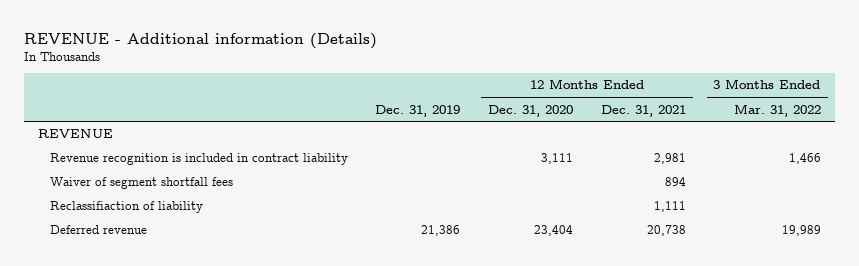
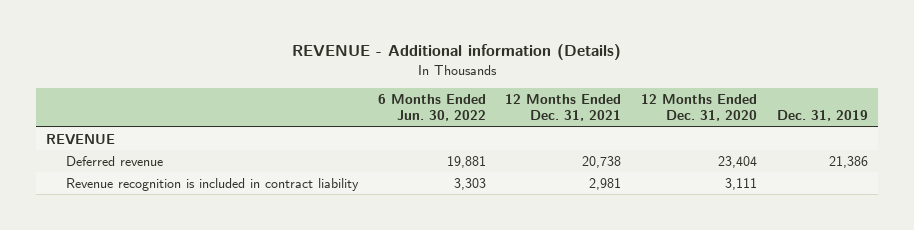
- | Dec. 31, 2019 | 12 Months Ended Dec. 31, 2020 | 12 Months Ended Dec. 31, 2021 | 3 Months Ended Mar. 31, 2022
+ | 6 Months Ended Jun. 30, 2022 | 12 Months Ended Dec. 31, 2021 | 12 Months Ended Dec. 31, 2020 | Dec. 31, 2019
- Waiver of segment shortfall fees | | | 894 |
- Reclassifiaction of liability | | | 1,111 |
moved down: Revenue recognition is included in contract liability | 3,303 | 2,981 | 3,111 |

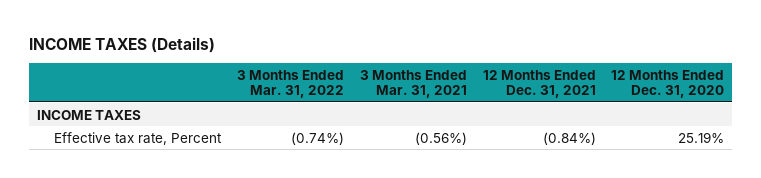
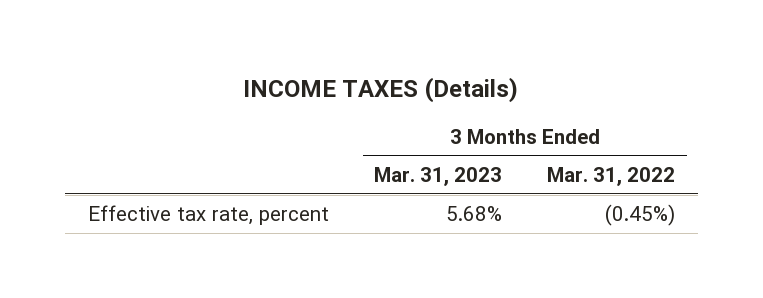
- | 3 Months Ended Mar. 31, 2022 | 3 Months Ended Mar. 31, 2021 | 12 Months Ended Dec. 31, 2021 | 12 Months Ended Dec. 31, 2020
+ | 3 Months Ended Mar. 31, 2023 | 3 Months Ended Mar. 31, 2022
- INCOME TAXES
- Effective tax rate, Percent | (0.74%) | (0.56%) | (0.84%) | 25.19%
+ Effective tax rate, percent | 5.68% | (0.45%)

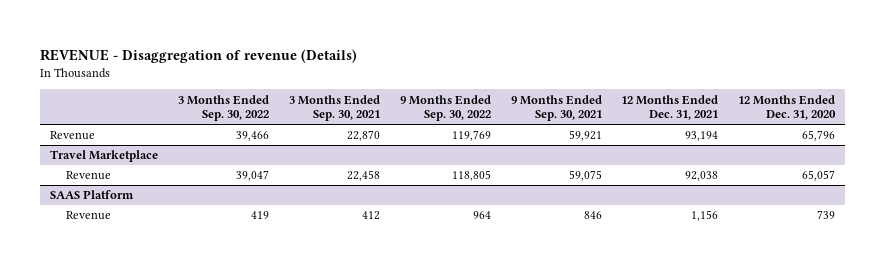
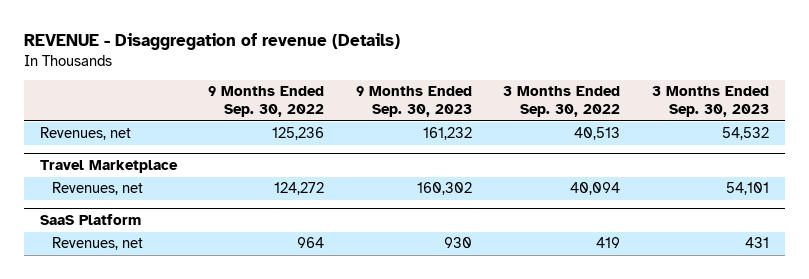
- | 3 Months Ended Sep. 30, 2022 | 3 Months Ended Sep. 30, 2021 | 9 Months Ended Sep. 30, 2022 | 9 Months Ended Sep. 30, 2021 | 12 Months Ended Dec. 31, 2021 | 12 Months Ended Dec. 31, 2020
+ | 9 Months Ended Sep. 30, 2022 | 9 Months Ended Sep. 30, 2023 | 3 Months Ended Sep. 30, 2022 | 3 Months Ended Sep. 30, 2023
- Revenue | 39,466 | 22,870 | 119,769 | 59,921 | 93,194 | 65,796
+ Revenues, net | 125,236 | 161,232 | 40,513 | 54,532
@ Travel Marketplace
- Revenue | 39,047 | 22,458 | 118,805 | 59,075 | 92,038 | 65,057
- SAAS Platform
- Revenue | 419 | 412 | 964 | 846 | 1,156 | 739
@ Travel Marketplace
+ Revenues, net | 124,272 | 160,302 | 40,094 | 54,101
+ SaaS Platform
+ Revenues, net | 964 | 930 | 419 | 431

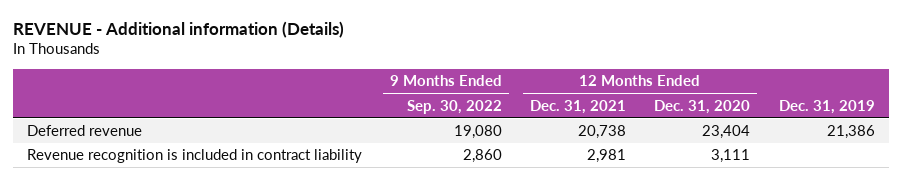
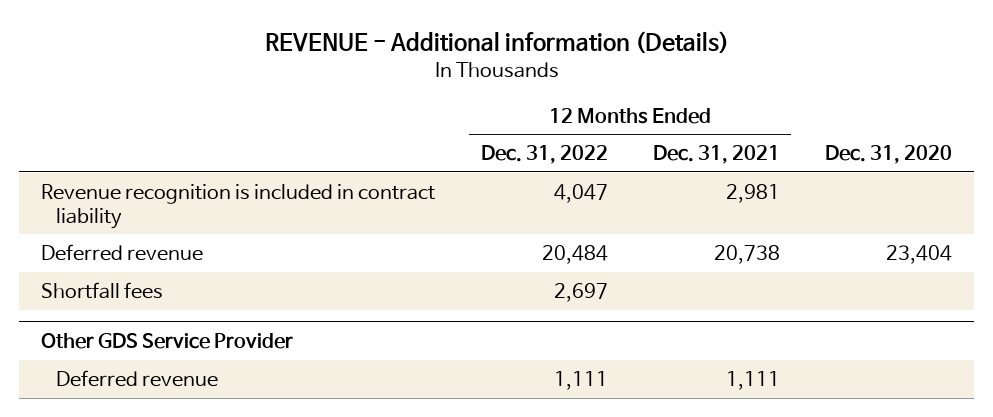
- | 9 Months Ended Sep. 30, 2022 | 12 Months Ended Dec. 31, 2021 | 12 Months Ended Dec. 31, 2020 | Dec. 31, 2019
+ | 12 Months Ended Dec. 31, 2022 | 12 Months Ended Dec. 31, 2021 | Dec. 31, 2020
moved down: Deferred revenue | 20,484 | 20,738 | 23,404
+ Shortfall fees | 2,697 | |
+ Other GDS Service Provider
+ Deferred revenue | 1,111 | 1,111 |

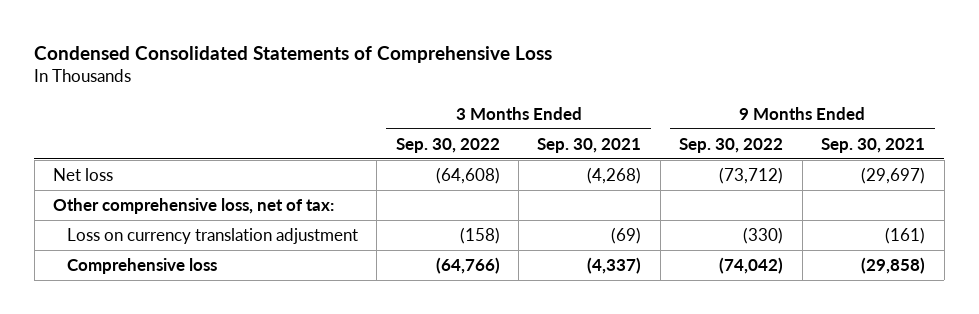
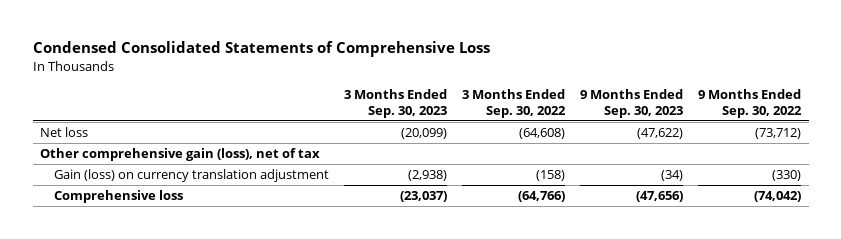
- | 3 Months Ended Sep. 30, 2022 | 3 Months Ended Sep. 30, 2021 | 9 Months Ended Sep. 30, 2022 | 9 Months Ended Sep. 30, 2021
+ | 3 Months Ended Sep. 30, 2023 | 3 Months Ended Sep. 30, 2022 | 9 Months Ended Sep. 30, 2023 | 9 Months Ended Sep. 30, 2022
- Other comprehensive loss, net of tax:
- Loss on currency translation adjustment | (158) | (69) | (330) | (161)
+ Other comprehensive gain (loss), net of tax
+ Gain (loss) on currency translation adjustment | (2,938) | (158) | (34) | (330)

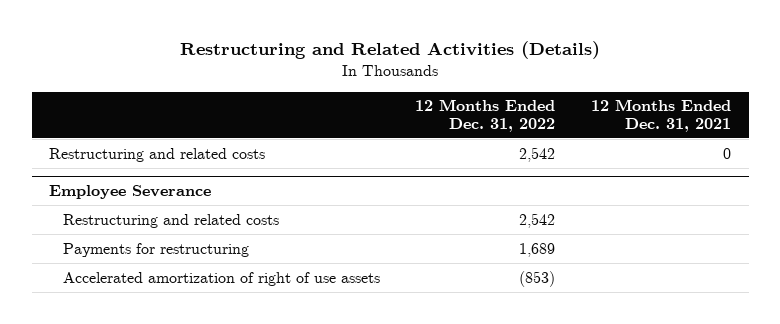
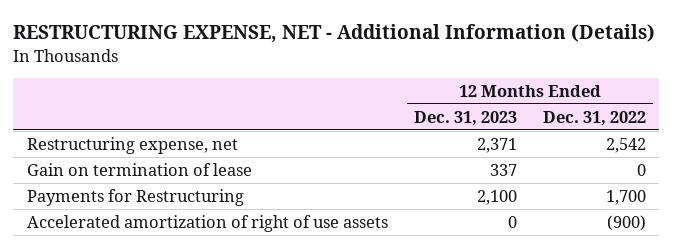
- Restructuring and Related Activities (Details)
+ RESTRUCTURING EXPENSE, NET - Additional Information (Details)
- | 12 Months Ended Dec. 31, 2022 | 12 Months Ended Dec. 31, 2021
+ | 12 Months Ended Dec. 31, 2023 | 12 Months Ended Dec. 31, 2022
- Restructuring and related costs | 2,542 | 0
- Employee Severance
- Restructuring and related costs | 2,542 |
- Payments for restructuring | 1,689 |
- Accelerated amortization of right of use assets | (853) |
+ Restructuring expense, net | 2,371 | 2,542
+ Gain on termination of lease | 337 | 0
+ Payments for Restructuring | 2,100 | 1,700
+ Accelerated amortization of right of use assets | 0 | (900)

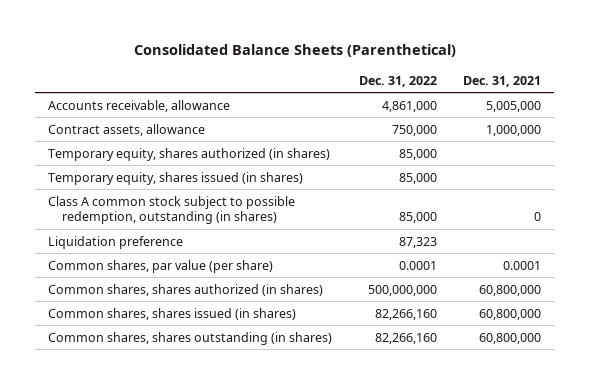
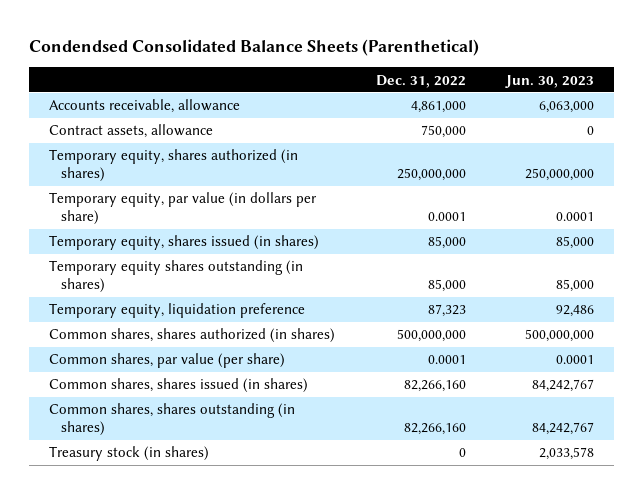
- Consolidated Balance Sheets (Parenthetical)
+ Condendsed Consolidated Balance Sheets (Parenthetical)
- | Dec. 31, 2022 | Dec. 31, 2021
+ | Dec. 31, 2022 | Jun. 30, 2023
- Temporary equity, shares authorized (in shares) | 85,000 |
+ Temporary equity, shares authorized (in shares) | 250,000,000 | 250,000,000
+ Temporary equity, par value (in dollars per share) | 0.0001 | 0.0001
- Class A common stock subject to possible redemption, outstanding (in shares) | 85,000 | 0
- Liquidation preference | 87,323 |
+ Temporary equity shares outstanding (in shares) | 85,000 | 85,000
+ Temporary equity, liquidation preference | 87,323 | 92,486
moved down: Common shares, par value (per share) | 0.0001 | 0.0001
+ Treasury stock (in shares) | 0 | 2,033,578

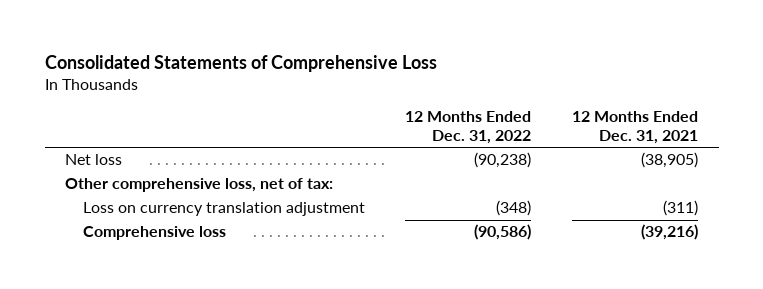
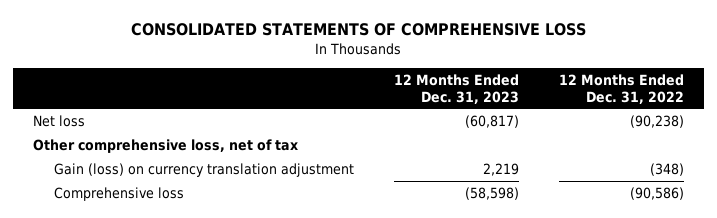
- Consolidated Statements of Comprehensive Loss
+ CONSOLIDATED STATEMENTS OF COMPREHENSIVE LOSS
- | 12 Months Ended Dec. 31, 2022 | 12 Months Ended Dec. 31, 2021
+ | 12 Months Ended Dec. 31, 2023 | 12 Months Ended Dec. 31, 2022
- Other comprehensive loss, net of tax:
- Loss on currency translation adjustment | (348) | (311)
+ Other comprehensive loss, net of tax
+ Gain (loss) on currency translation adjustment | 2,219 | (348)

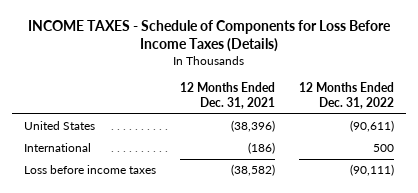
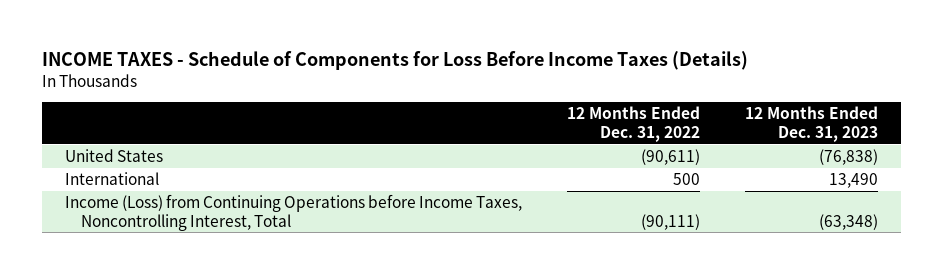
- | 12 Months Ended Dec. 31, 2021 | 12 Months Ended Dec. 31, 2022
+ | 12 Months Ended Dec. 31, 2022 | 12 Months Ended Dec. 31, 2023
- Loss before income taxes | (38,582) | (90,111)
+ Income (Loss) from Continuing Operations before Income Taxes, Noncontrolling Interest, Total | (90,111) | (63,348)

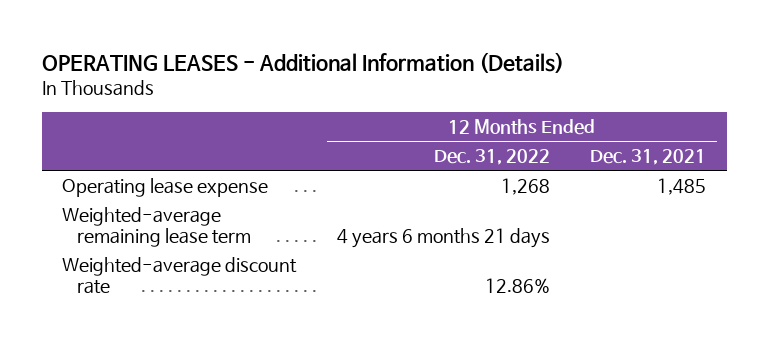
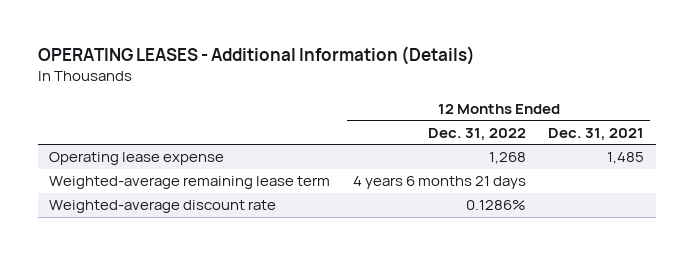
- Weighted-average discount rate | 12.86% |
+ Weighted-average discount rate | 0.1286% |

